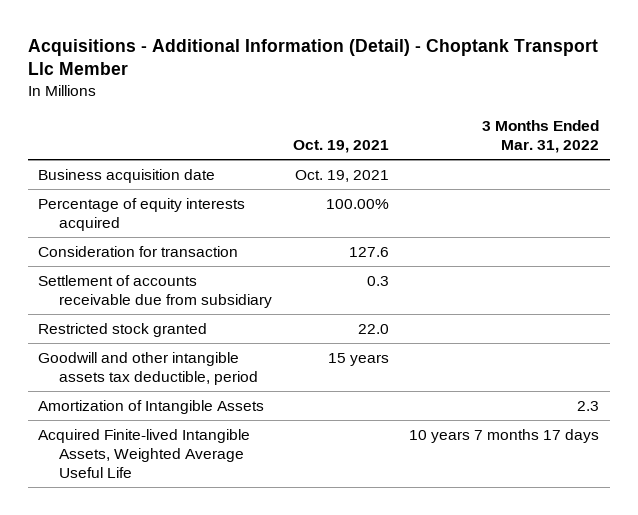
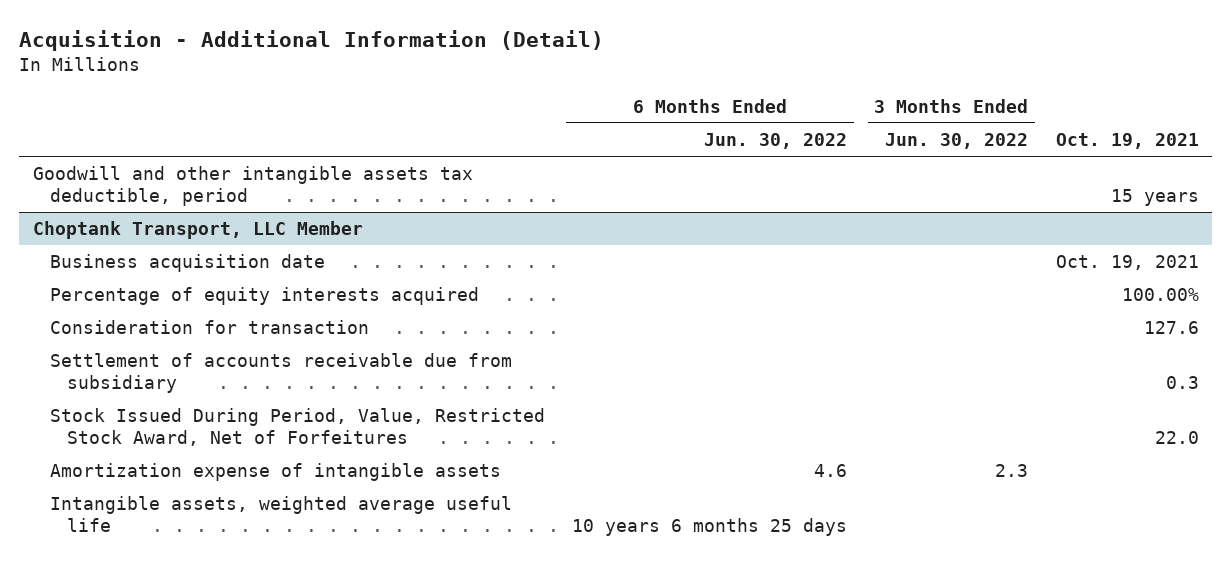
- Acquisitions - Additional Information (Detail) - Choptank Transport Llc Member
+ Acquisition - Additional Information (Detail)
- | Oct. 19, 2021 | 3 Months Ended Mar. 31, 2022
+ | 6 Months Ended Jun. 30, 2022 | 3 Months Ended Jun. 30, 2022 | Oct. 19, 2021
moved up: Goodwill and other intangible assets tax deductible, period | | | 15 years
+ Choptank Transport, LLC Member
- Restricted stock granted | 22.0 |
- Amortization of Intangible Assets | | 2.3
- Acquired Finite-lived Intangible Assets, Weighted Average Useful Life | | 10 years 7 months 17 days
+ Stock Issued During Period, Value, Restricted Stock Award, Net of Forfeitures | | | 22.0
+ Amortization expense of intangible assets | 4.6 | 2.3 |
+ Intangible assets, weighted average useful life | 10 years 6 months 25 days | |

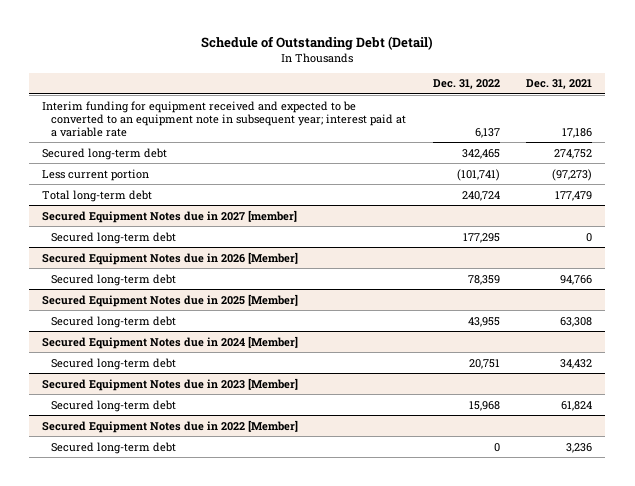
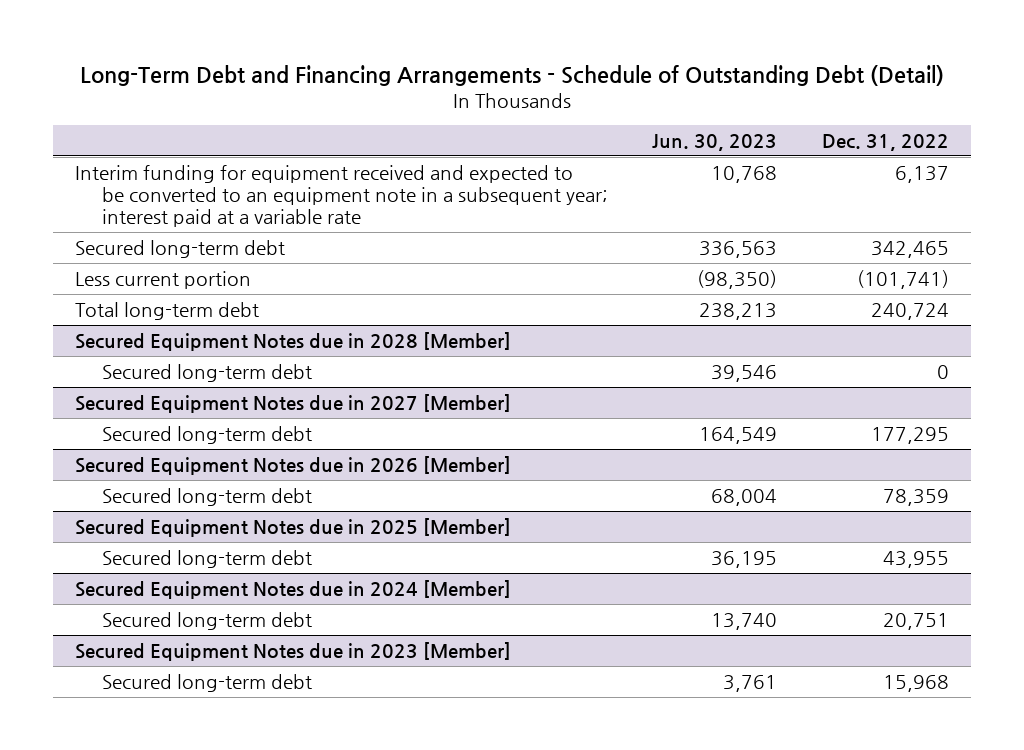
- Schedule of Outstanding Debt (Detail)
+ Long-Term Debt and Financing Arrangements - Schedule of Outstanding Debt (Detail)
- | Dec. 31, 2022 | Dec. 31, 2021
+ | Jun. 30, 2023 | Dec. 31, 2022
- Interim funding for equipment received and expected to be converted to an equipment note in subsequent year; interest paid at a variable rate | 6,137 | 17,186
+ Interim funding for equipment received and expected to be converted to an equipment note in a subsequent year; interest paid at a variable rate | 10,768 | 6,137
- Secured Equipment Notes due in 2027 [member]
+ Secured Equipment Notes due in 2028 [Member]
+ Secured long-term debt | 39,546 | 0
+ Secured Equipment Notes due in 2027 [Member]
- Secured Equipment Notes due in 2022 [Member]
- Secured long-term debt | 0 | 3,236

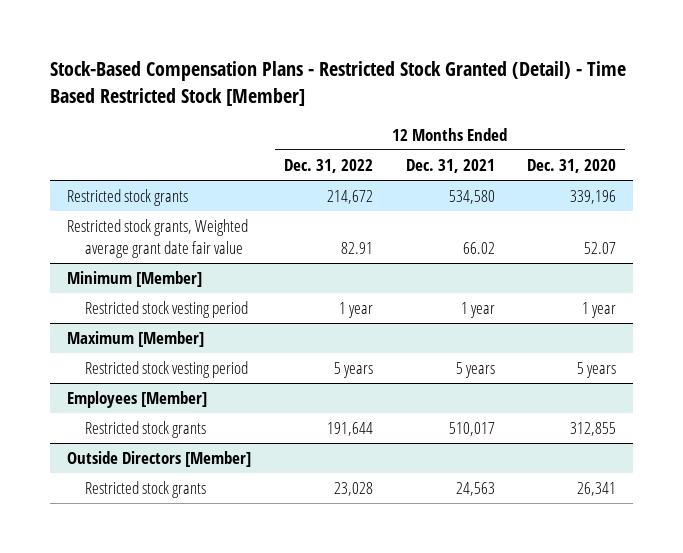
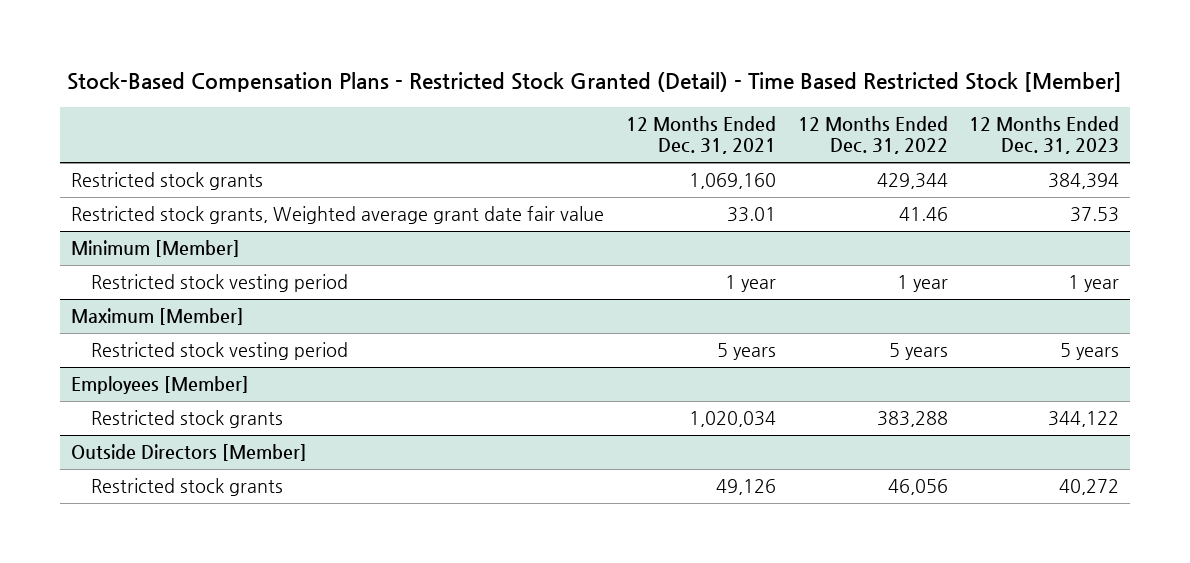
- | 12 Months Ended Dec. 31, 2022 | 12 Months Ended Dec. 31, 2021 | 12 Months Ended Dec. 31, 2020
+ | 12 Months Ended Dec. 31, 2021 | 12 Months Ended Dec. 31, 2022 | 12 Months Ended Dec. 31, 2023
- Restricted stock grants | 214,672 | 534,580 | 339,196
- Restricted stock grants, Weighted average grant date fair value | 82.91 | 66.02 | 52.07
+ Restricted stock grants | 1,069,160 | 429,344 | 384,394
+ Restricted stock grants, Weighted average grant date fair value | 33.01 | 41.46 | 37.53
@ Employees [Member]
- Restricted stock grants | 191,644 | 510,017 | 312,855
+ Restricted stock grants | 1,020,034 | 383,288 | 344,122
@ Outside Directors [Member]
- Restricted stock grants | 23,028 | 24,563 | 26,341
+ Restricted stock grants | 49,126 | 46,056 | 40,272

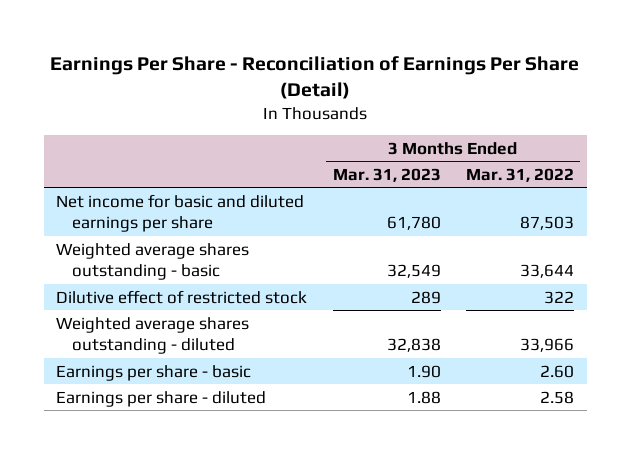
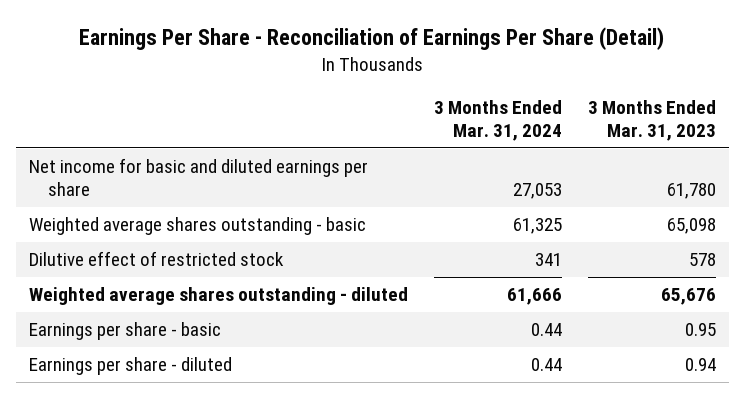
- | 3 Months Ended Mar. 31, 2023 | 3 Months Ended Mar. 31, 2022
+ | 3 Months Ended Mar. 31, 2024 | 3 Months Ended Mar. 31, 2023
- Weighted average shares outstanding - basic | 32,549 | 33,644
- Dilutive effect of restricted stock | 289 | 322
- Weighted average shares outstanding - diluted | 32,838 | 33,966
- Earnings per share - basic | 1.90 | 2.60
- Earnings per share - diluted | 1.88 | 2.58
+ Weighted average shares outstanding - basic | 61,325 | 65,098
+ Dilutive effect of restricted stock | 341 | 578
+ Weighted average shares outstanding - diluted | 61,666 | 65,676
+ Earnings per share - basic | 0.44 | 0.95
+ Earnings per share - diluted | 0.44 | 0.94

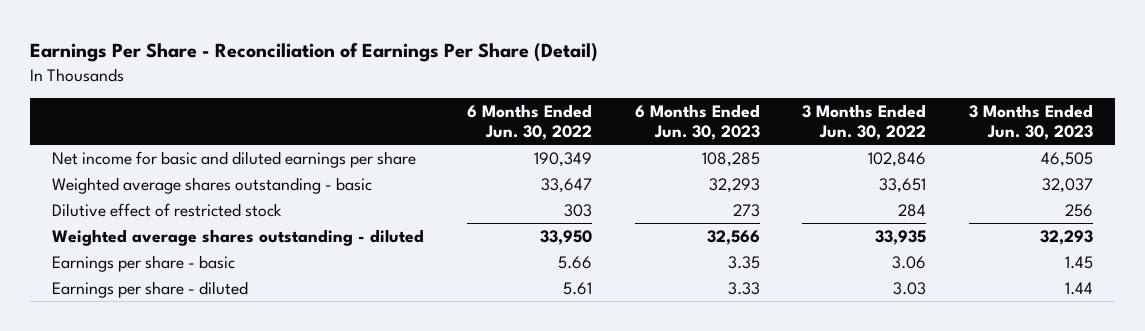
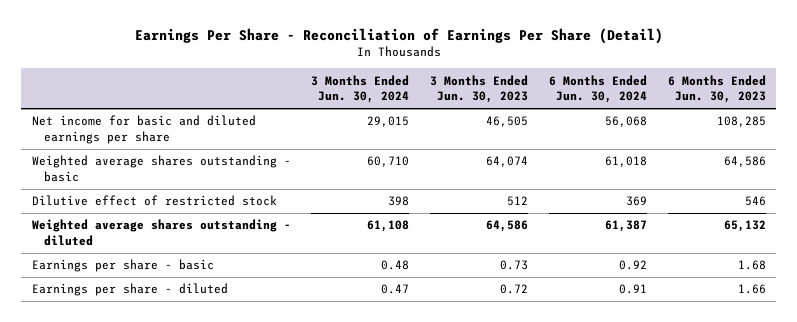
- | 6 Months Ended Jun. 30, 2022 | 6 Months Ended Jun. 30, 2023 | 3 Months Ended Jun. 30, 2022 | 3 Months Ended Jun. 30, 2023
+ | 3 Months Ended Jun. 30, 2024 | 3 Months Ended Jun. 30, 2023 | 6 Months Ended Jun. 30, 2024 | 6 Months Ended Jun. 30, 2023
- Weighted average shares outstanding - basic | 33,647 | 32,293 | 33,651 | 32,037
- Dilutive effect of restricted stock | 303 | 273 | 284 | 256
- Weighted average shares outstanding - diluted | 33,950 | 32,566 | 33,935 | 32,293
- Earnings per share - basic | 5.66 | 3.35 | 3.06 | 1.45
- Earnings per share - diluted | 5.61 | 3.33 | 3.03 | 1.44
+ Weighted average shares outstanding - basic | 60,710 | 64,074 | 61,018 | 64,586
+ Dilutive effect of restricted stock | 398 | 512 | 369 | 546
+ Weighted average shares outstanding - diluted | 61,108 | 64,586 | 61,387 | 65,132
+ Earnings per share - basic | 0.48 | 0.73 | 0.92 | 1.68
+ Earnings per share - diluted | 0.47 | 0.72 | 0.91 | 1.66

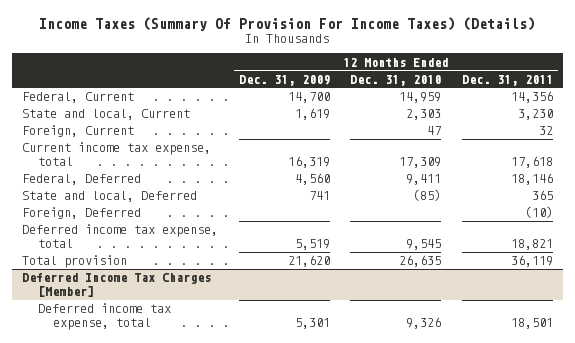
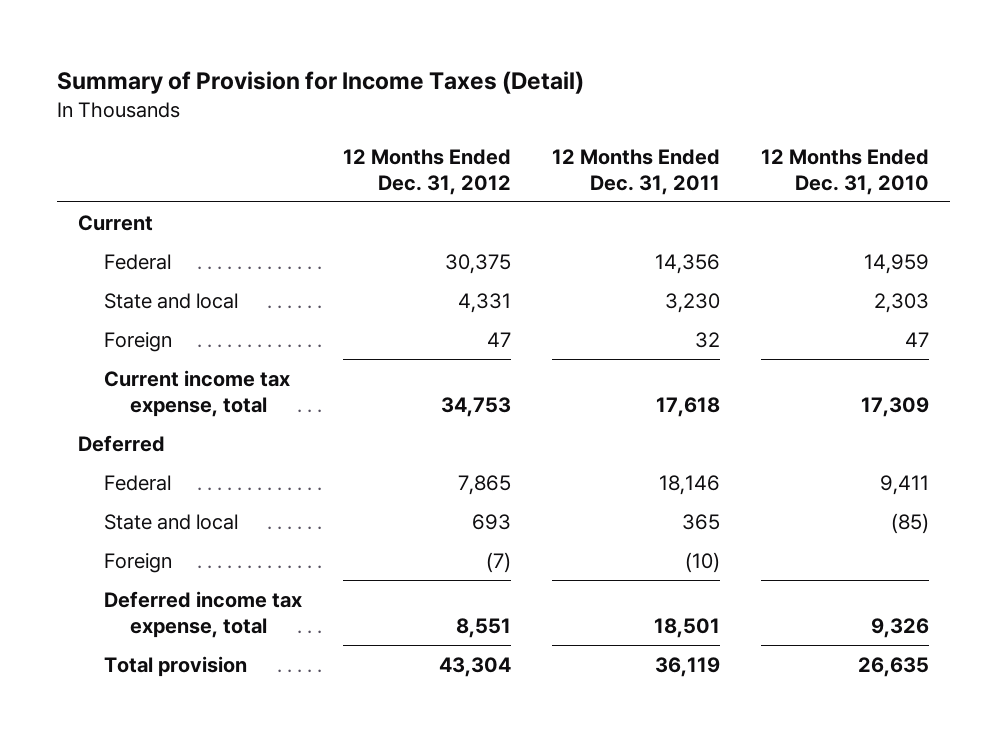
- Income Taxes (Summary Of Provision For Income Taxes) (Details)
+ Summary of Provision for Income Taxes (Detail)
- | 12 Months Ended Dec. 31, 2009 | 12 Months Ended Dec. 31, 2010 | 12 Months Ended Dec. 31, 2011
+ | 12 Months Ended Dec. 31, 2012 | 12 Months Ended Dec. 31, 2011 | 12 Months Ended Dec. 31, 2010
- Federal, Current | 14,700 | 14,959 | 14,356
- State and local, Current | 1,619 | 2,303 | 3,230
- Foreign, Current | | 47 | 32
+ Current
+ Federal | 30,375 | 14,356 | 14,959
+ State and local | 4,331 | 3,230 | 2,303
+ Foreign | 47 | 32 | 47
- Federal, Deferred | 4,560 | 9,411 | 18,146
- State and local, Deferred | 741 | (85) | 365
- Foreign, Deferred | | | (10)
- Deferred income tax expense, total | 5,519 | 9,545 | 18,821
- Deferred Income Tax Charges [Member]
+ Deferred
+ Federal | 7,865 | 18,146 | 9,411
+ State and local | 693 | 365 | (85)
+ Foreign | (7) | (10) |
moved down: Total provision | 43,304 | 36,119 | 26,635

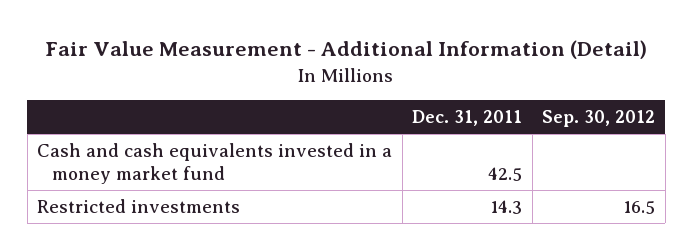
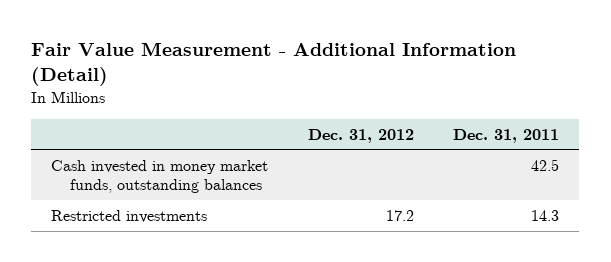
- | Dec. 31, 2011 | Sep. 30, 2012
+ | Dec. 31, 2012 | Dec. 31, 2011
- Cash and cash equivalents invested in a money market fund | 42.5 |
+ Cash invested in money market funds, outstanding balances | | 42.5

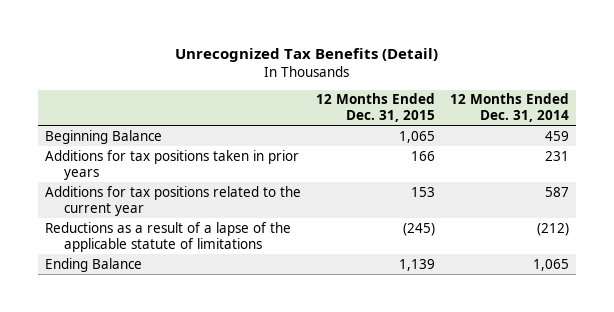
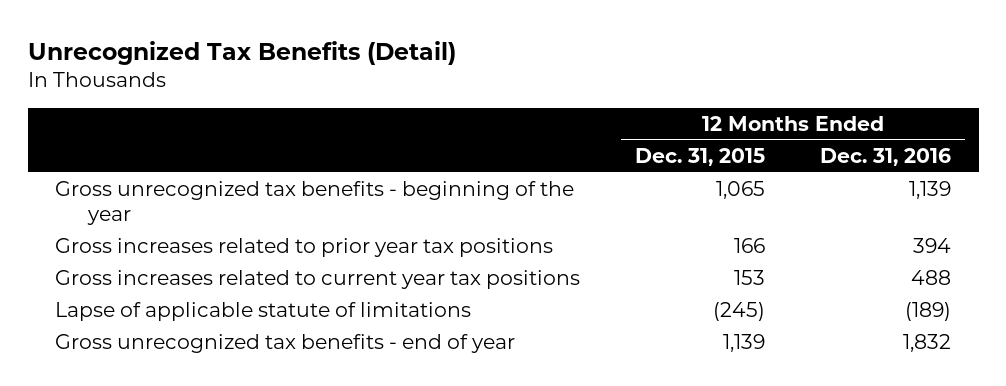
- | 12 Months Ended Dec. 31, 2015 | 12 Months Ended Dec. 31, 2014
+ | 12 Months Ended Dec. 31, 2015 | 12 Months Ended Dec. 31, 2016
- Beginning Balance | 1,065 | 459
- Additions for tax positions taken in prior years | 166 | 231
- Additions for tax positions related to the current year | 153 | 587
- Reductions as a result of a lapse of the applicable statute of limitations | (245) | (212)
- Ending Balance | 1,139 | 1,065
+ Gross unrecognized tax benefits - beginning of the year | 1,065 | 1,139
+ Gross increases related to prior year tax positions | 166 | 394
+ Gross increases related to current year tax positions | 153 | 488
+ Lapse of applicable statute of limitations | (245) | (189)
+ Gross unrecognized tax benefits - end of year | 1,139 | 1,832

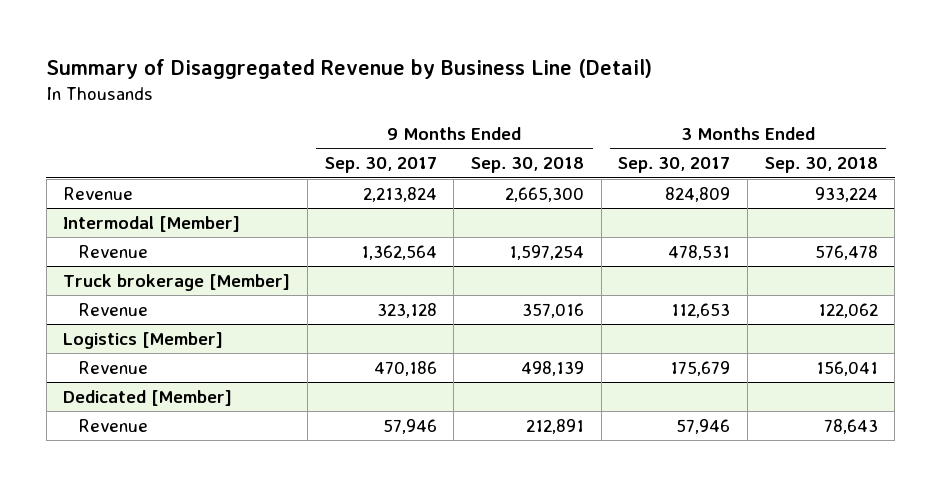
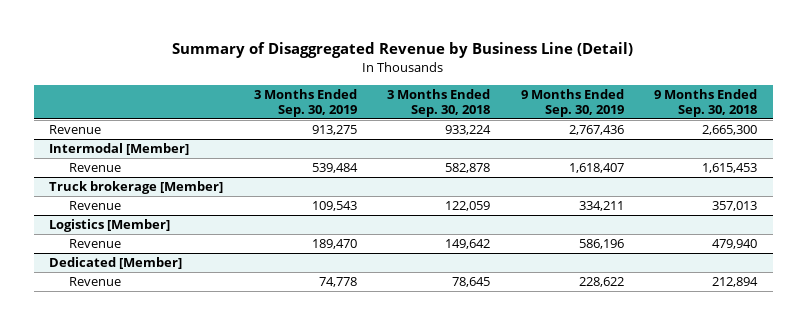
- | 9 Months Ended Sep. 30, 2017 | 9 Months Ended Sep. 30, 2018 | 3 Months Ended Sep. 30, 2017 | 3 Months Ended Sep. 30, 2018
+ | 3 Months Ended Sep. 30, 2019 | 3 Months Ended Sep. 30, 2018 | 9 Months Ended Sep. 30, 2019 | 9 Months Ended Sep. 30, 2018
@ Intermodal [Member]
- Revenue | 1,362,564 | 1,597,254 | 478,531 | 576,478
+ Revenue | 539,484 | 582,878 | 1,618,407 | 1,615,453
@ Truck brokerage [Member]
- Revenue | 323,128 | 357,016 | 112,653 | 122,062
+ Revenue | 109,543 | 122,059 | 334,211 | 357,013
@ Logistics [Member]
- Revenue | 470,186 | 498,139 | 175,679 | 156,041
+ Revenue | 189,470 | 149,642 | 586,196 | 479,940
@ Dedicated [Member]
- Revenue | 57,946 | 212,891 | 57,946 | 78,643
+ Revenue | 74,778 | 78,645 | 228,622 | 212,894

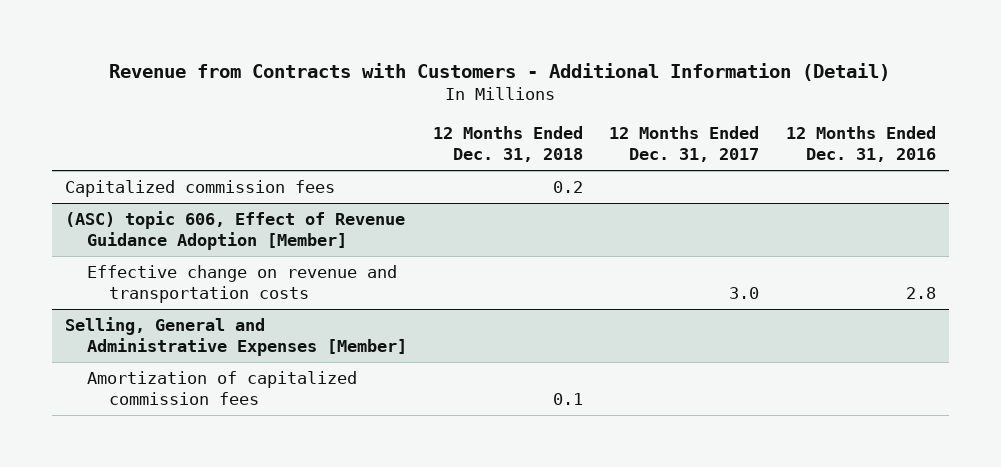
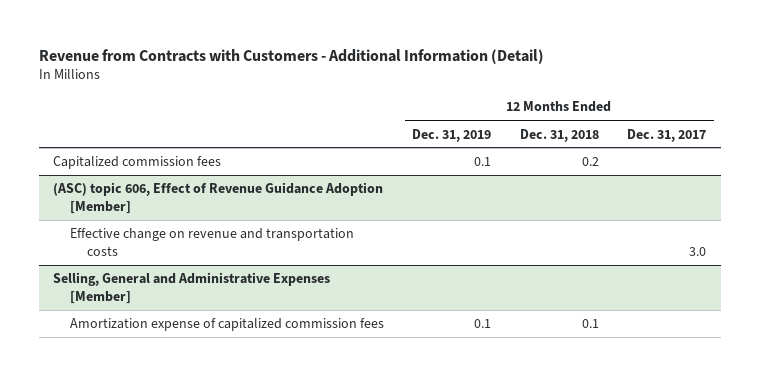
- | 12 Months Ended Dec. 31, 2018 | 12 Months Ended Dec. 31, 2017 | 12 Months Ended Dec. 31, 2016
+ | 12 Months Ended Dec. 31, 2019 | 12 Months Ended Dec. 31, 2018 | 12 Months Ended Dec. 31, 2017
@ Selling, General and Administrative Expenses [Member]
- Amortization of capitalized commission fees | 0.1 | |
+ Amortization expense of capitalized commission fees | 0.1 | 0.1 |

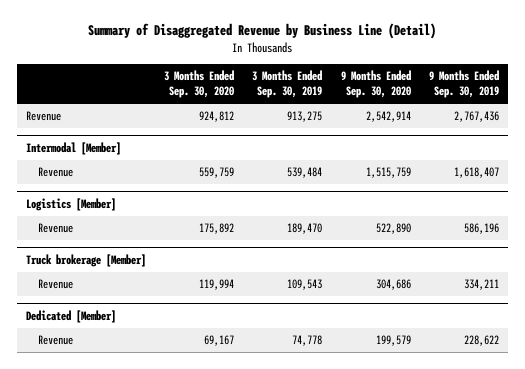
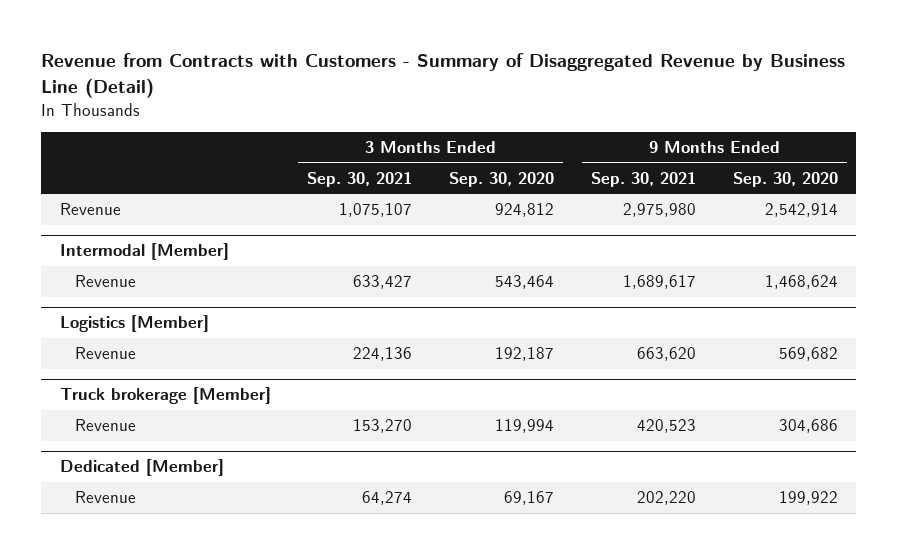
- Summary of Disaggregated Revenue by Business Line (Detail)
+ Revenue from Contracts with Customers - Summary of Disaggregated Revenue by Business Line (Detail)
- | 3 Months Ended Sep. 30, 2020 | 3 Months Ended Sep. 30, 2019 | 9 Months Ended Sep. 30, 2020 | 9 Months Ended Sep. 30, 2019
+ | 3 Months Ended Sep. 30, 2021 | 3 Months Ended Sep. 30, 2020 | 9 Months Ended Sep. 30, 2021 | 9 Months Ended Sep. 30, 2020
@ Intermodal [Member]
- Revenue | 559,759 | 539,484 | 1,515,759 | 1,618,407
+ Revenue | 633,427 | 543,464 | 1,689,617 | 1,468,624
@ Logistics [Member]
- Revenue | 175,892 | 189,470 | 522,890 | 586,196
+ Revenue | 224,136 | 192,187 | 663,620 | 569,682
@ Dedicated [Member]
- Revenue | 69,167 | 74,778 | 199,579 | 228,622
+ Revenue | 64,274 | 69,167 | 202,220 | 199,922

